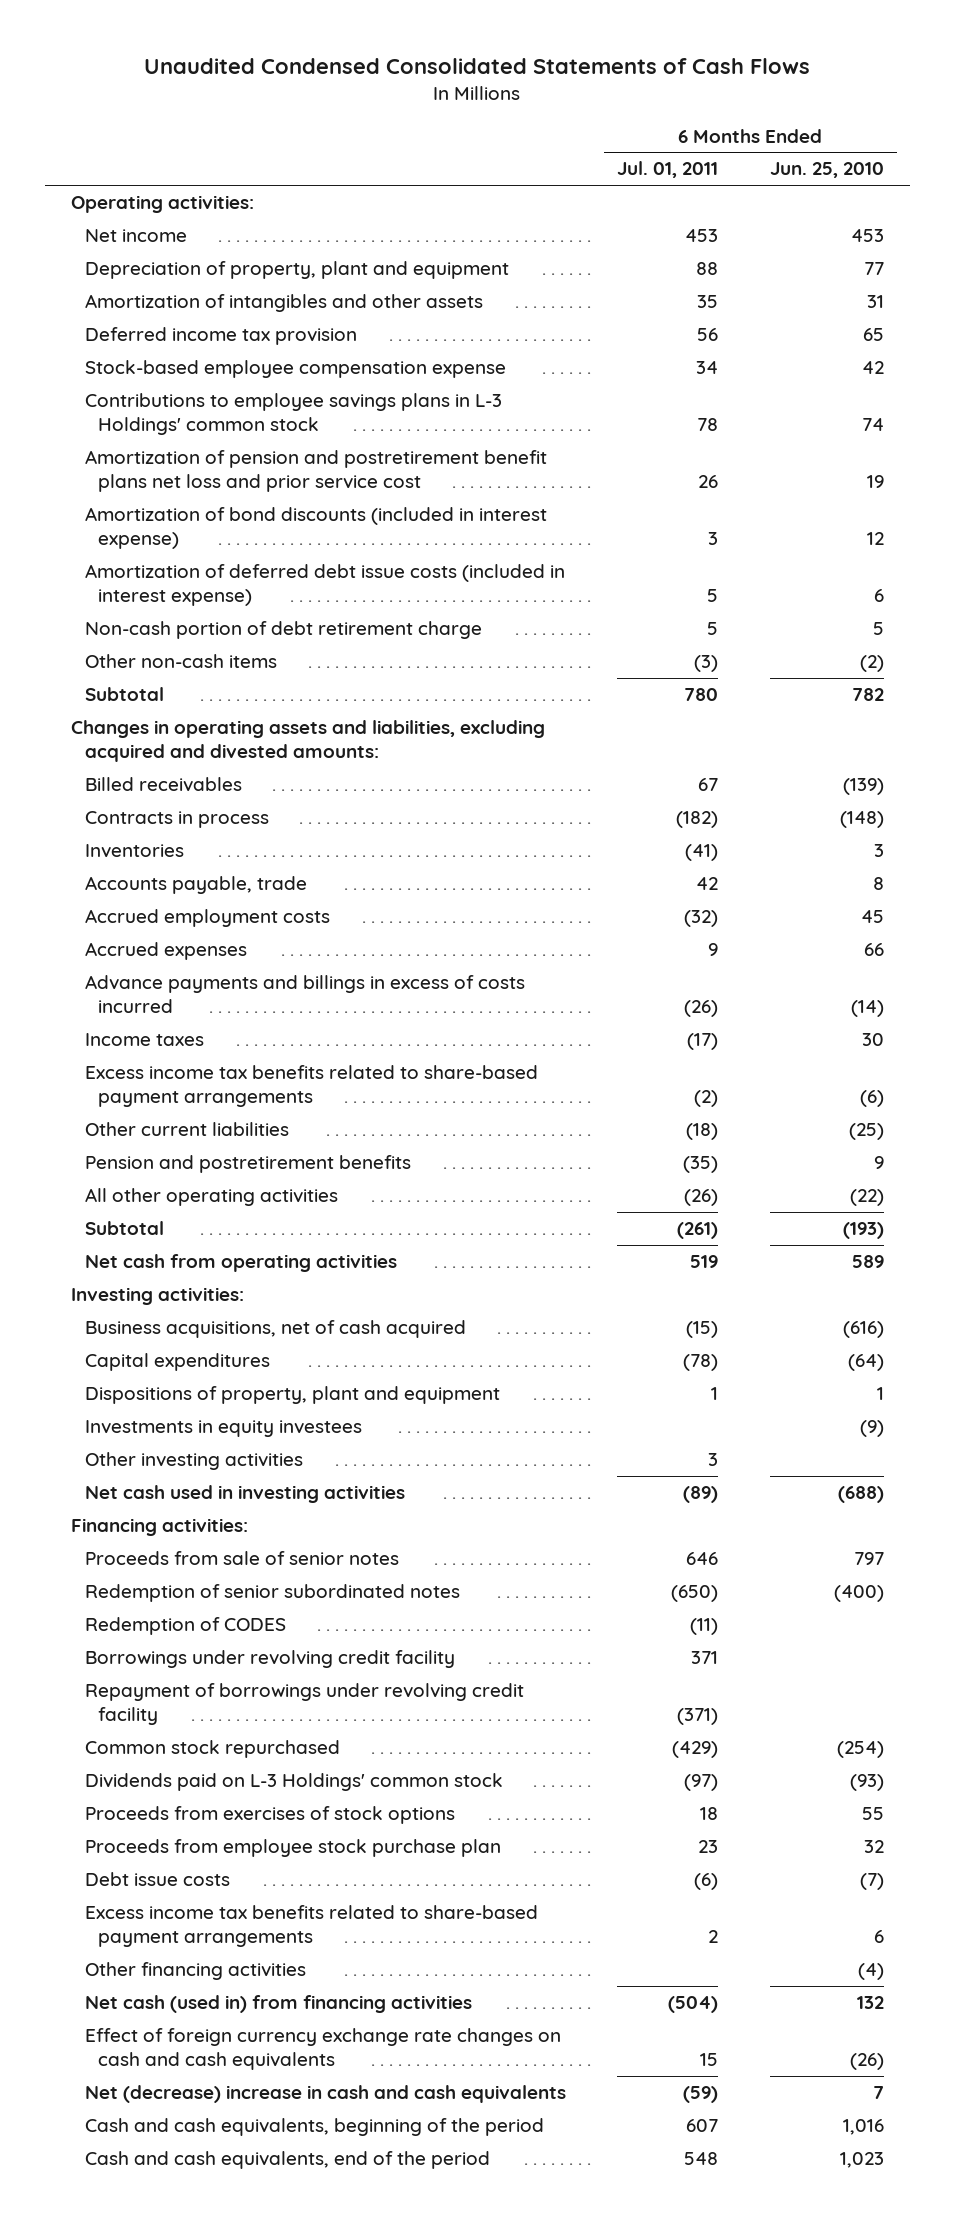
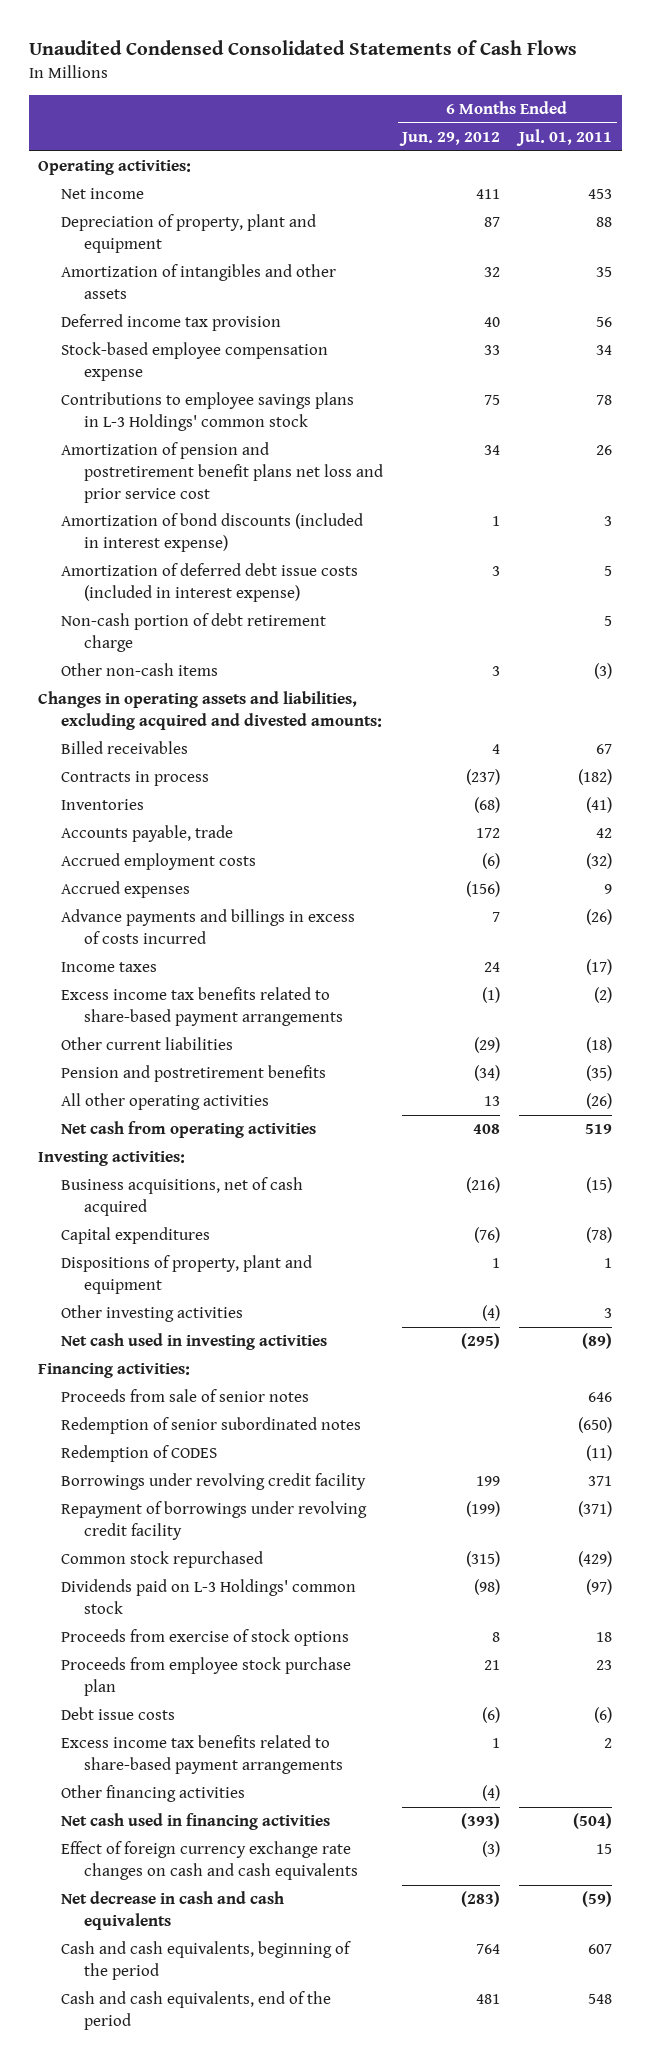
- | 6 Months Ended Jul. 01, 2011 | 6 Months Ended Jun. 25, 2010
+ | 6 Months Ended Jun. 29, 2012 | 6 Months Ended Jul. 01, 2011
- Subtotal | 780 | 782
- Subtotal | (261) | (193)
- Investments in equity investees | | (9)
- Proceeds from exercises of stock options | 18 | 55
+ Proceeds from exercise of stock options | 8 | 18
- Net cash (used in) from financing activities | (504) | 132
+ Net cash used in financing activities | (393) | (504)
- Net (decrease) increase in cash and cash equivalents | (59) | 7
+ Net decrease in cash and cash equivalents | (283) | (59)

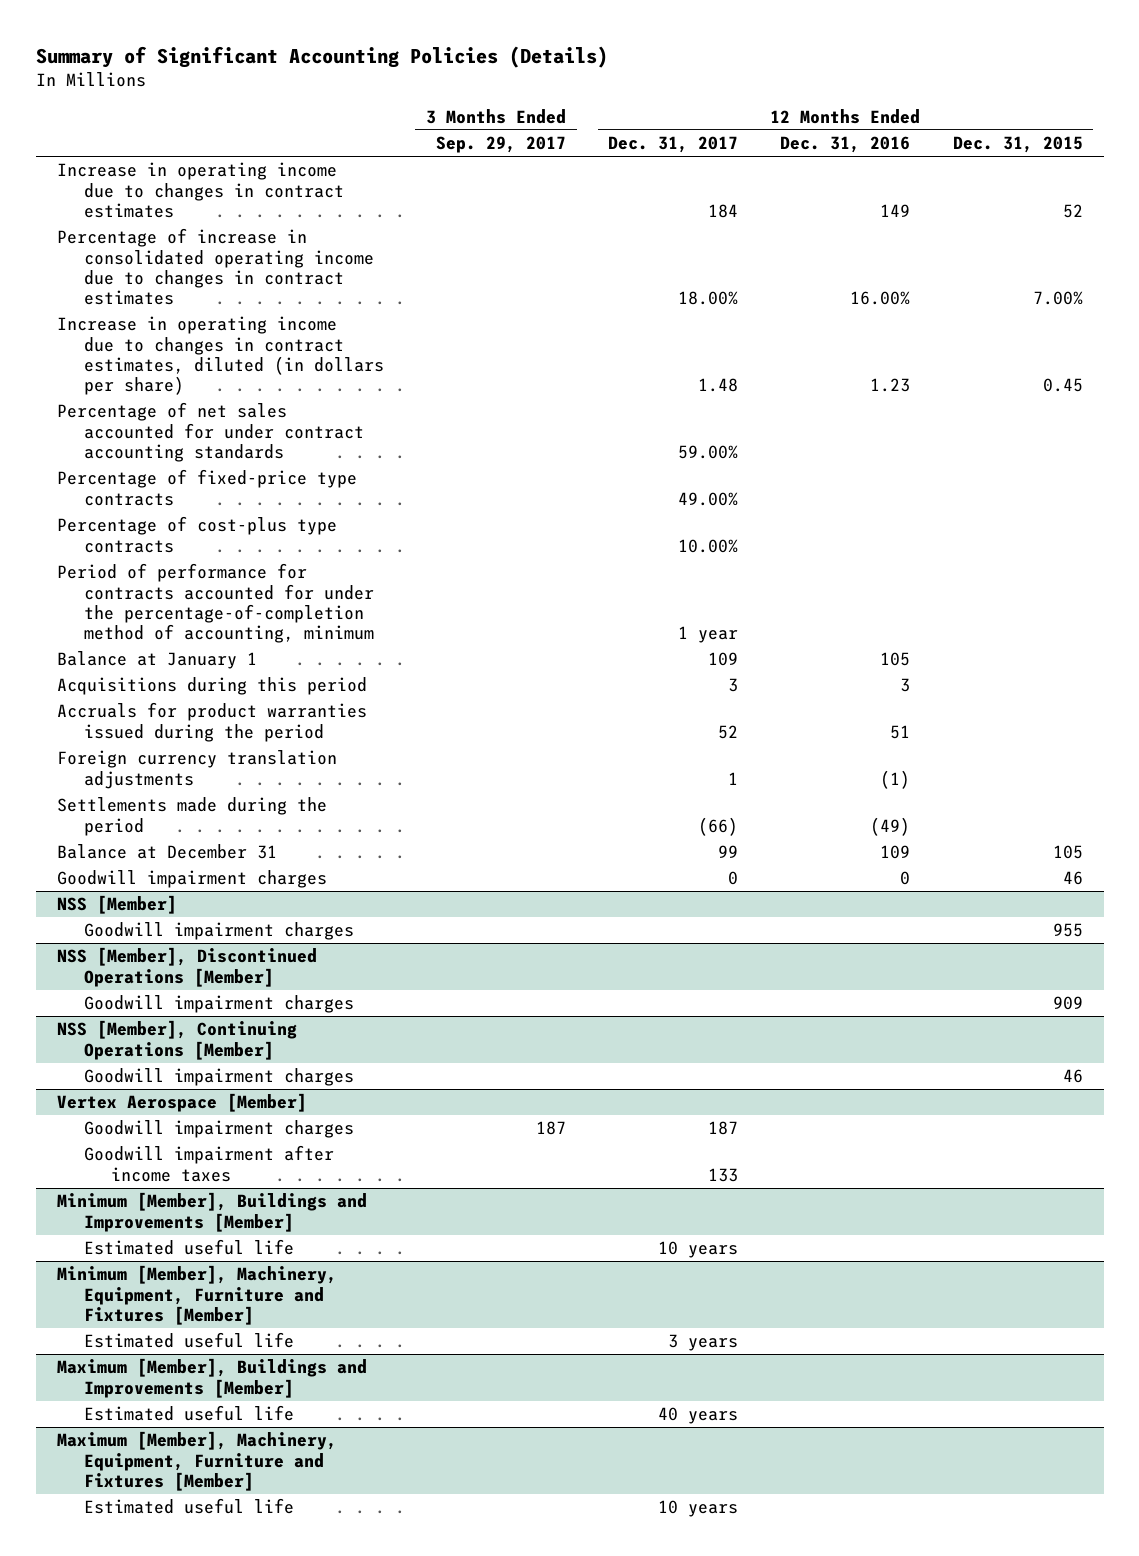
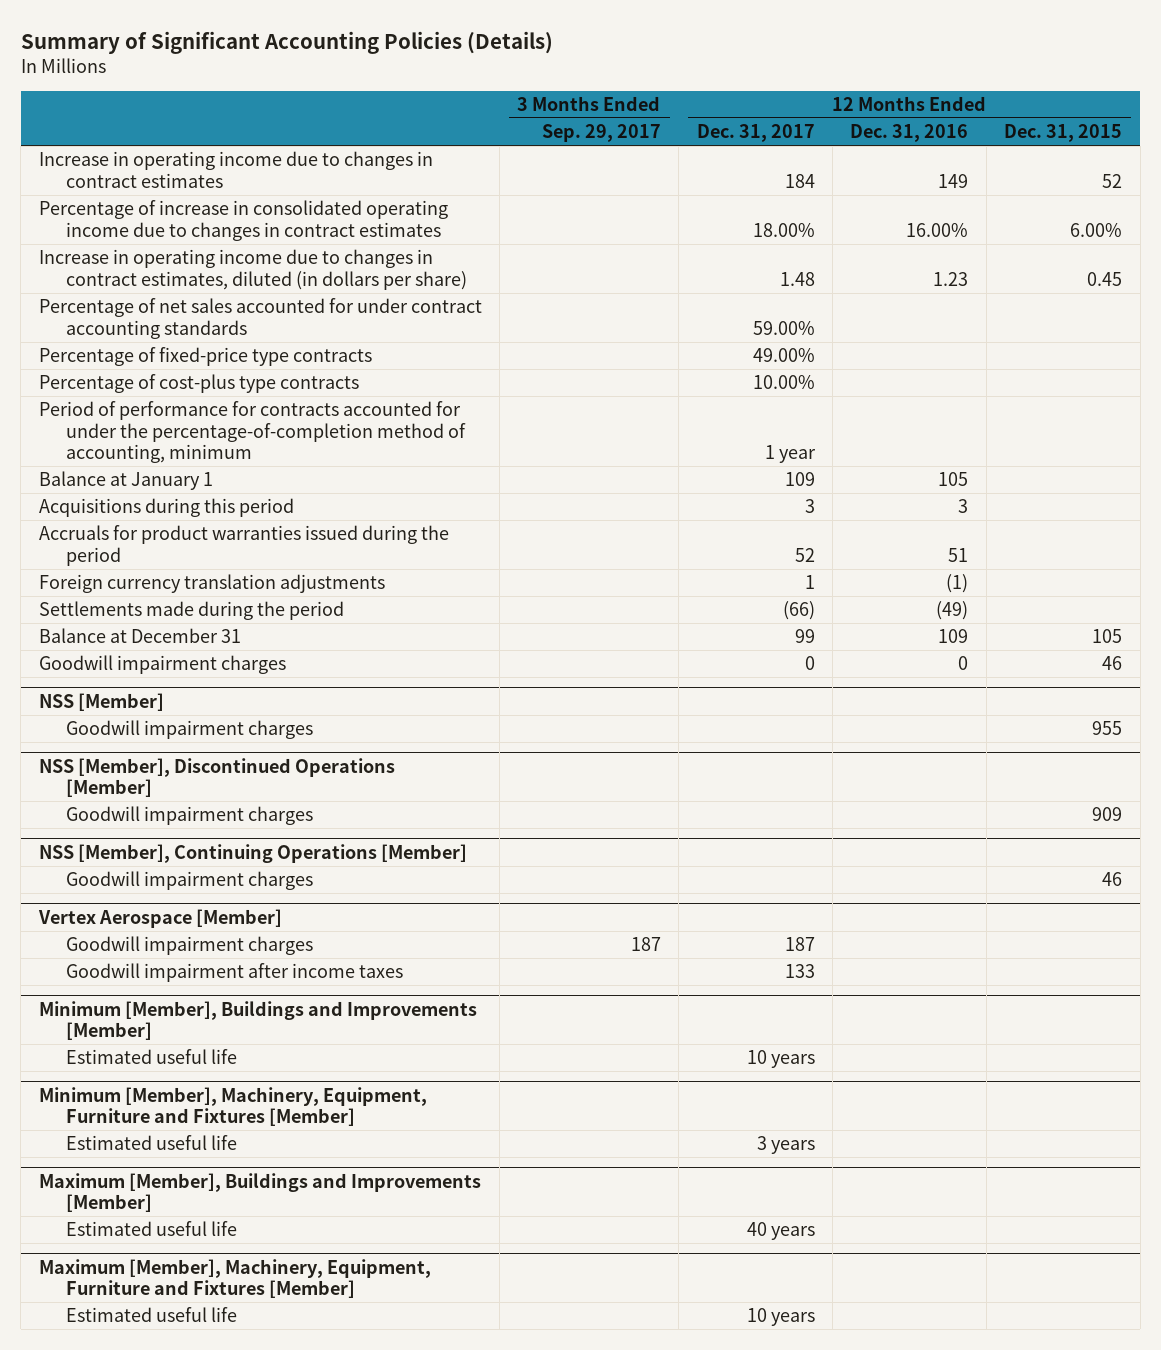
- Percentage of increase in consolidated operating income due to changes in contract estimates | | 18.00% | 16.00% | 7.00%
+ Percentage of increase in consolidated operating income due to changes in contract estimates | | 18.00% | 16.00% | 6.00%

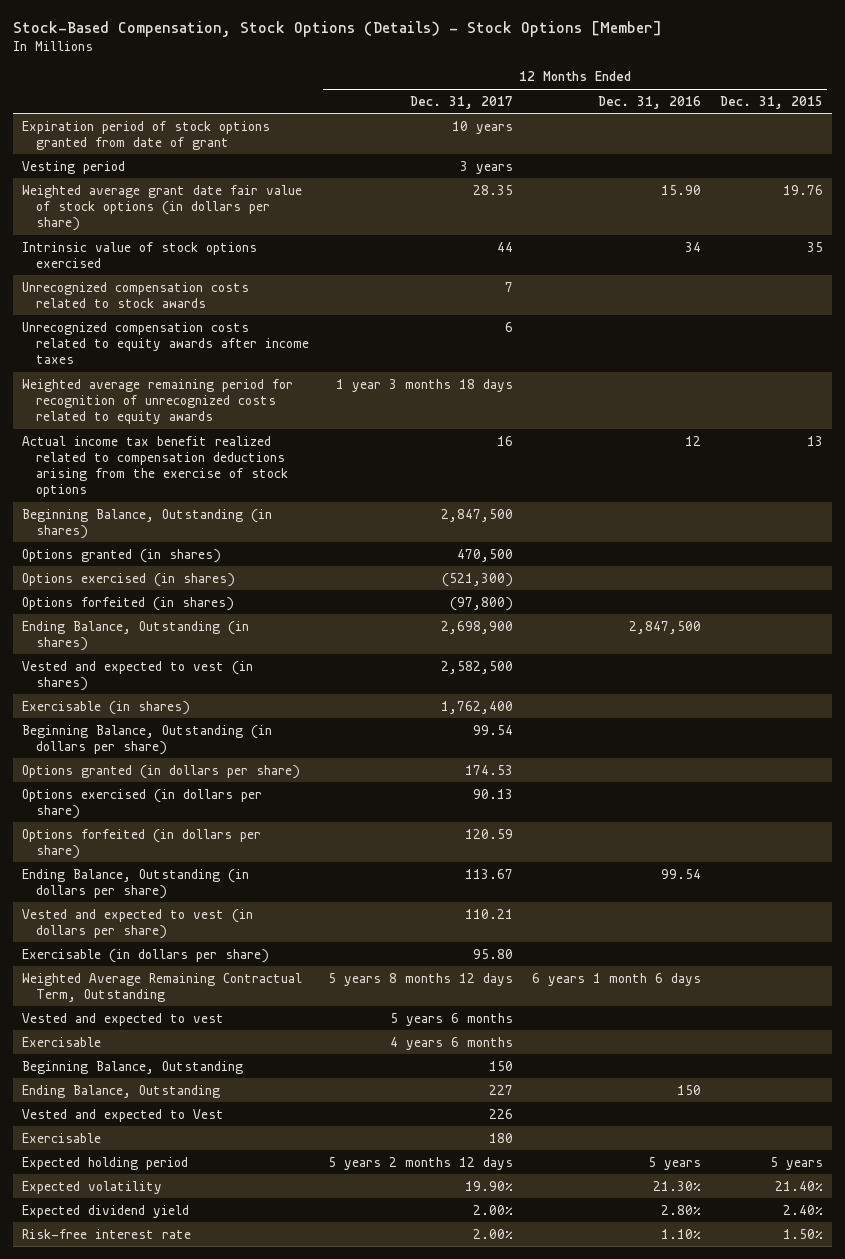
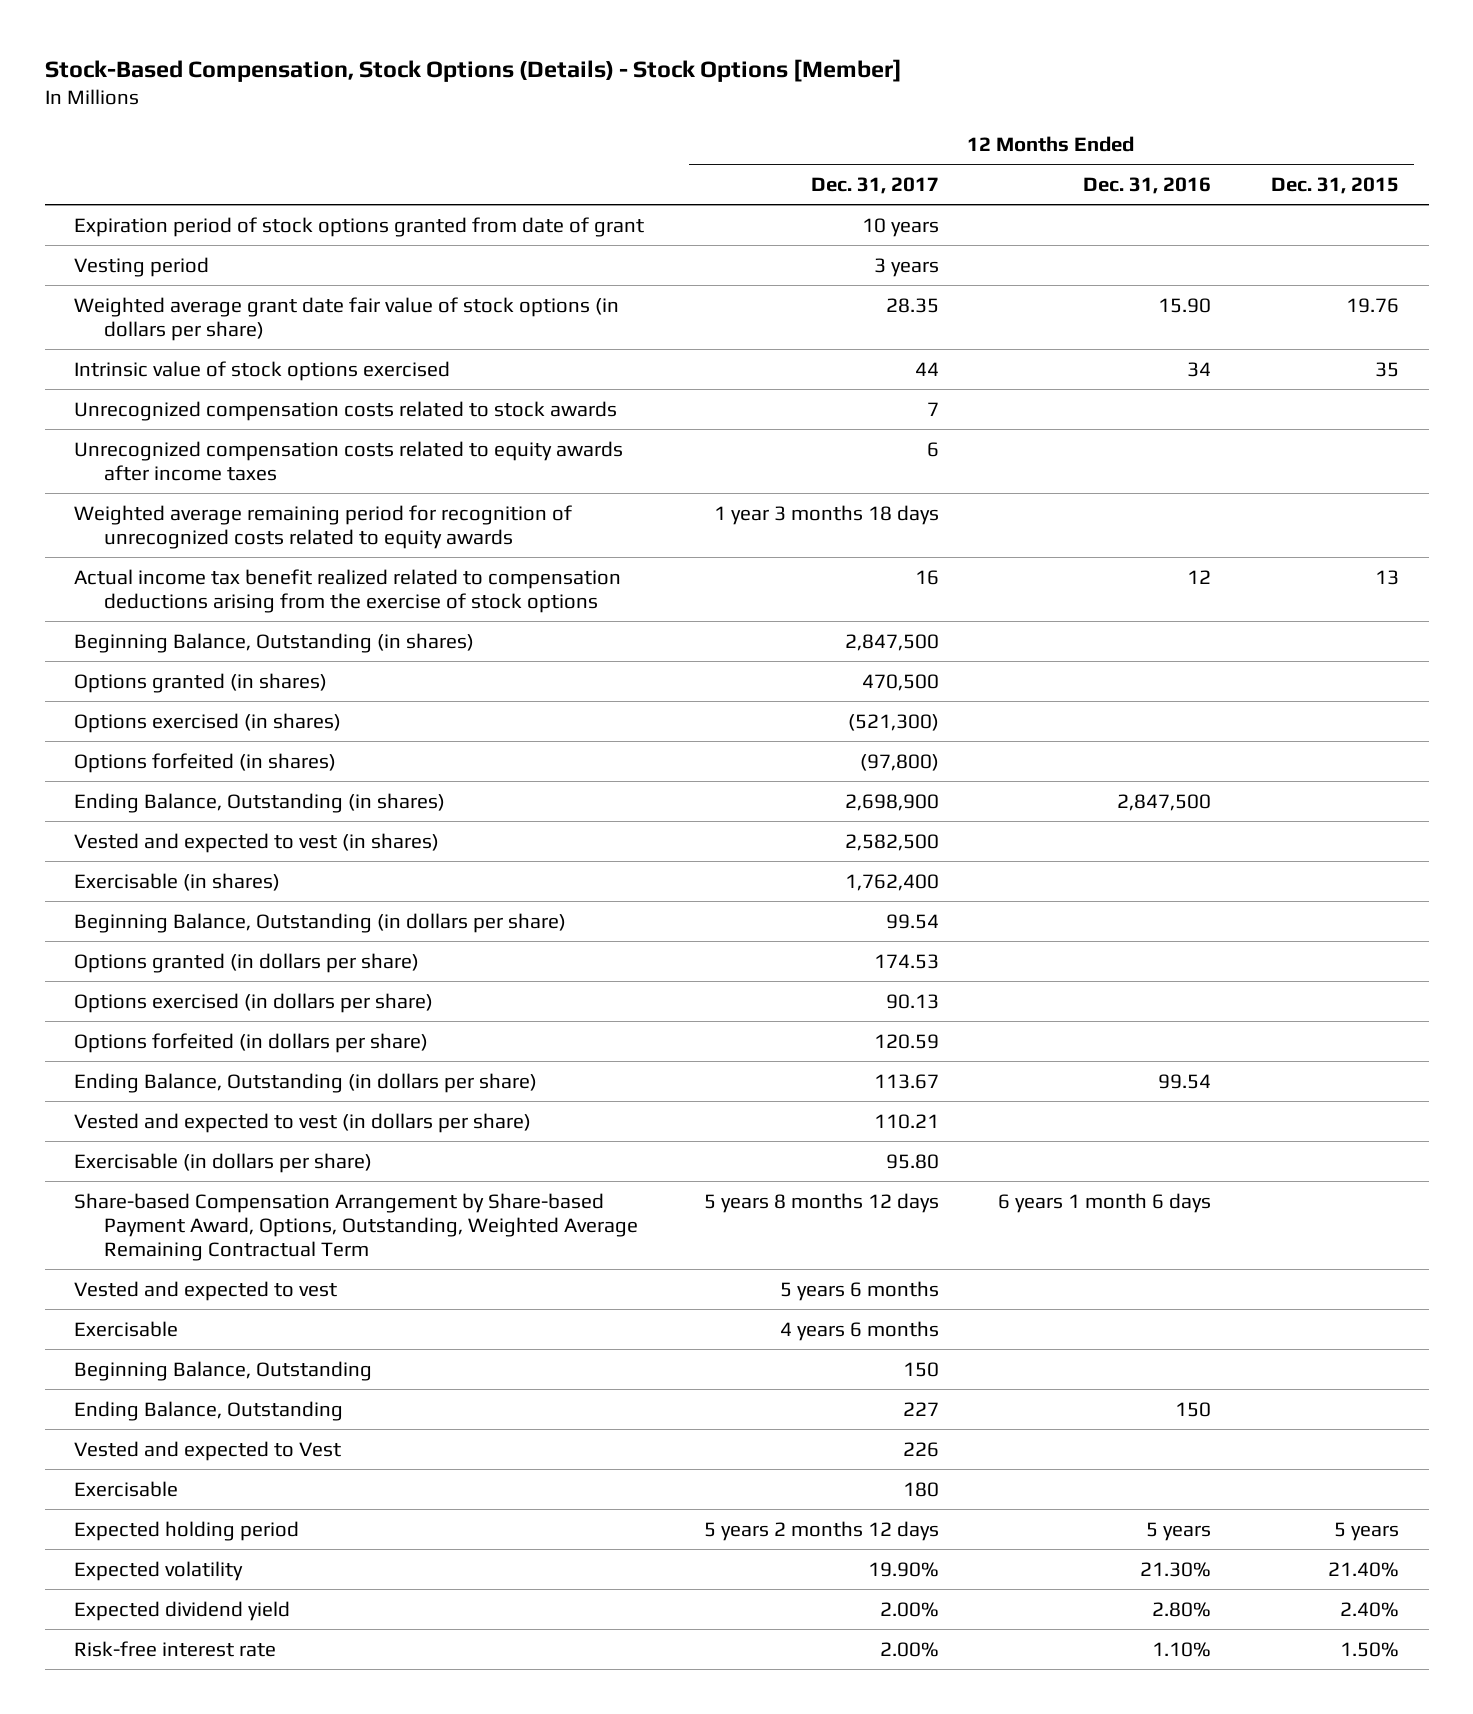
- Weighted Average Remaining Contractual Term, Outstanding | 5 years 8 months 12 days | 6 years 1 month 6 days |
+ Share-based Compensation Arrangement by Share-based Payment Award, Options, Outstanding, Weighted Average Remaining Contractual Term | 5 years 8 months 12 days | 6 years 1 month 6 days |

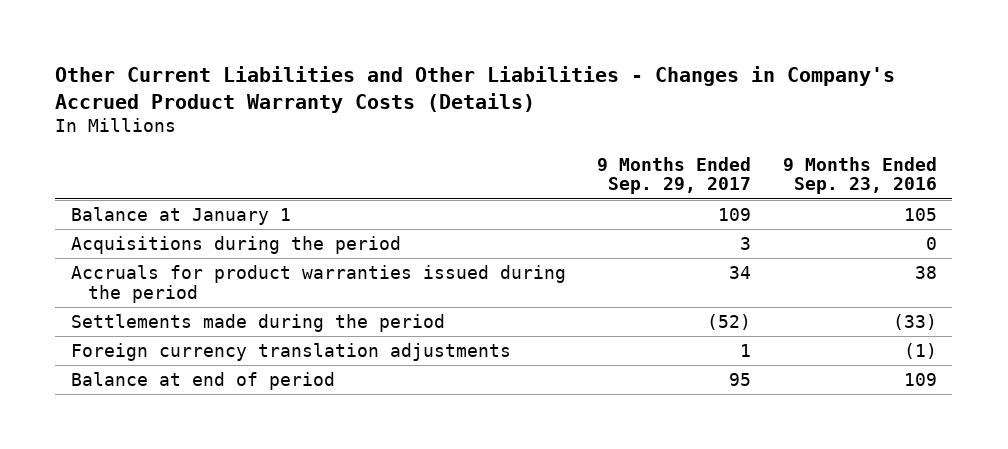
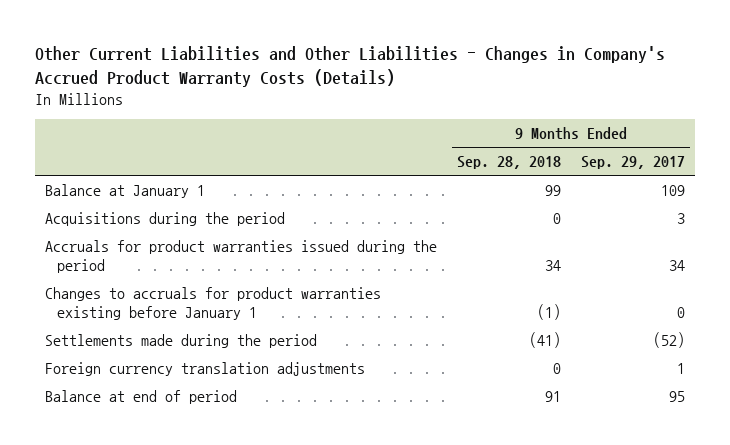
- | 9 Months Ended Sep. 29, 2017 | 9 Months Ended Sep. 23, 2016
+ | 9 Months Ended Sep. 28, 2018 | 9 Months Ended Sep. 29, 2017
+ Changes to accruals for product warranties existing before January 1 | (1) | 0

